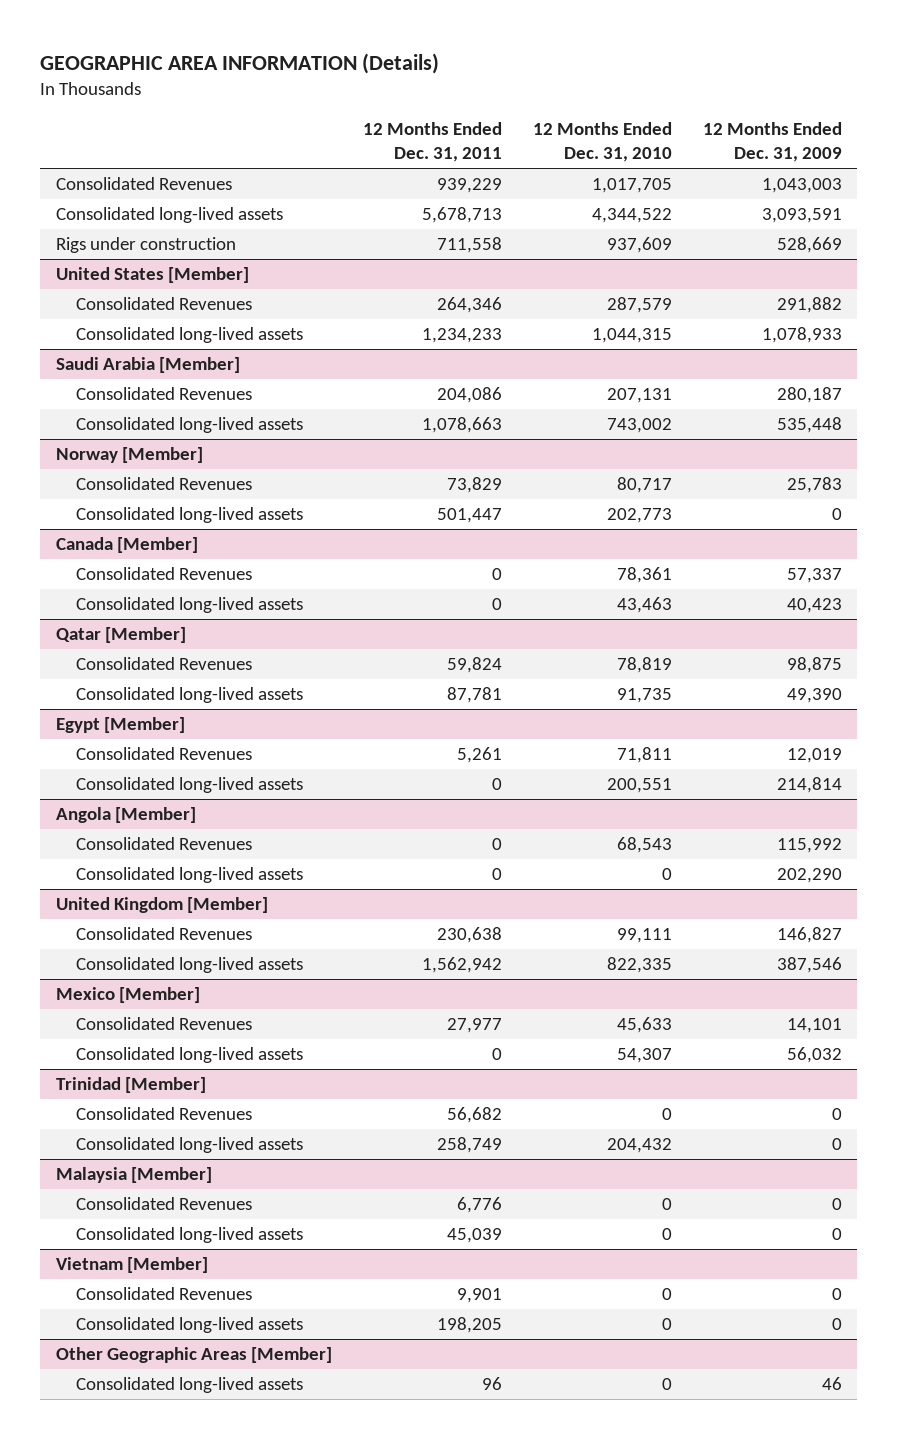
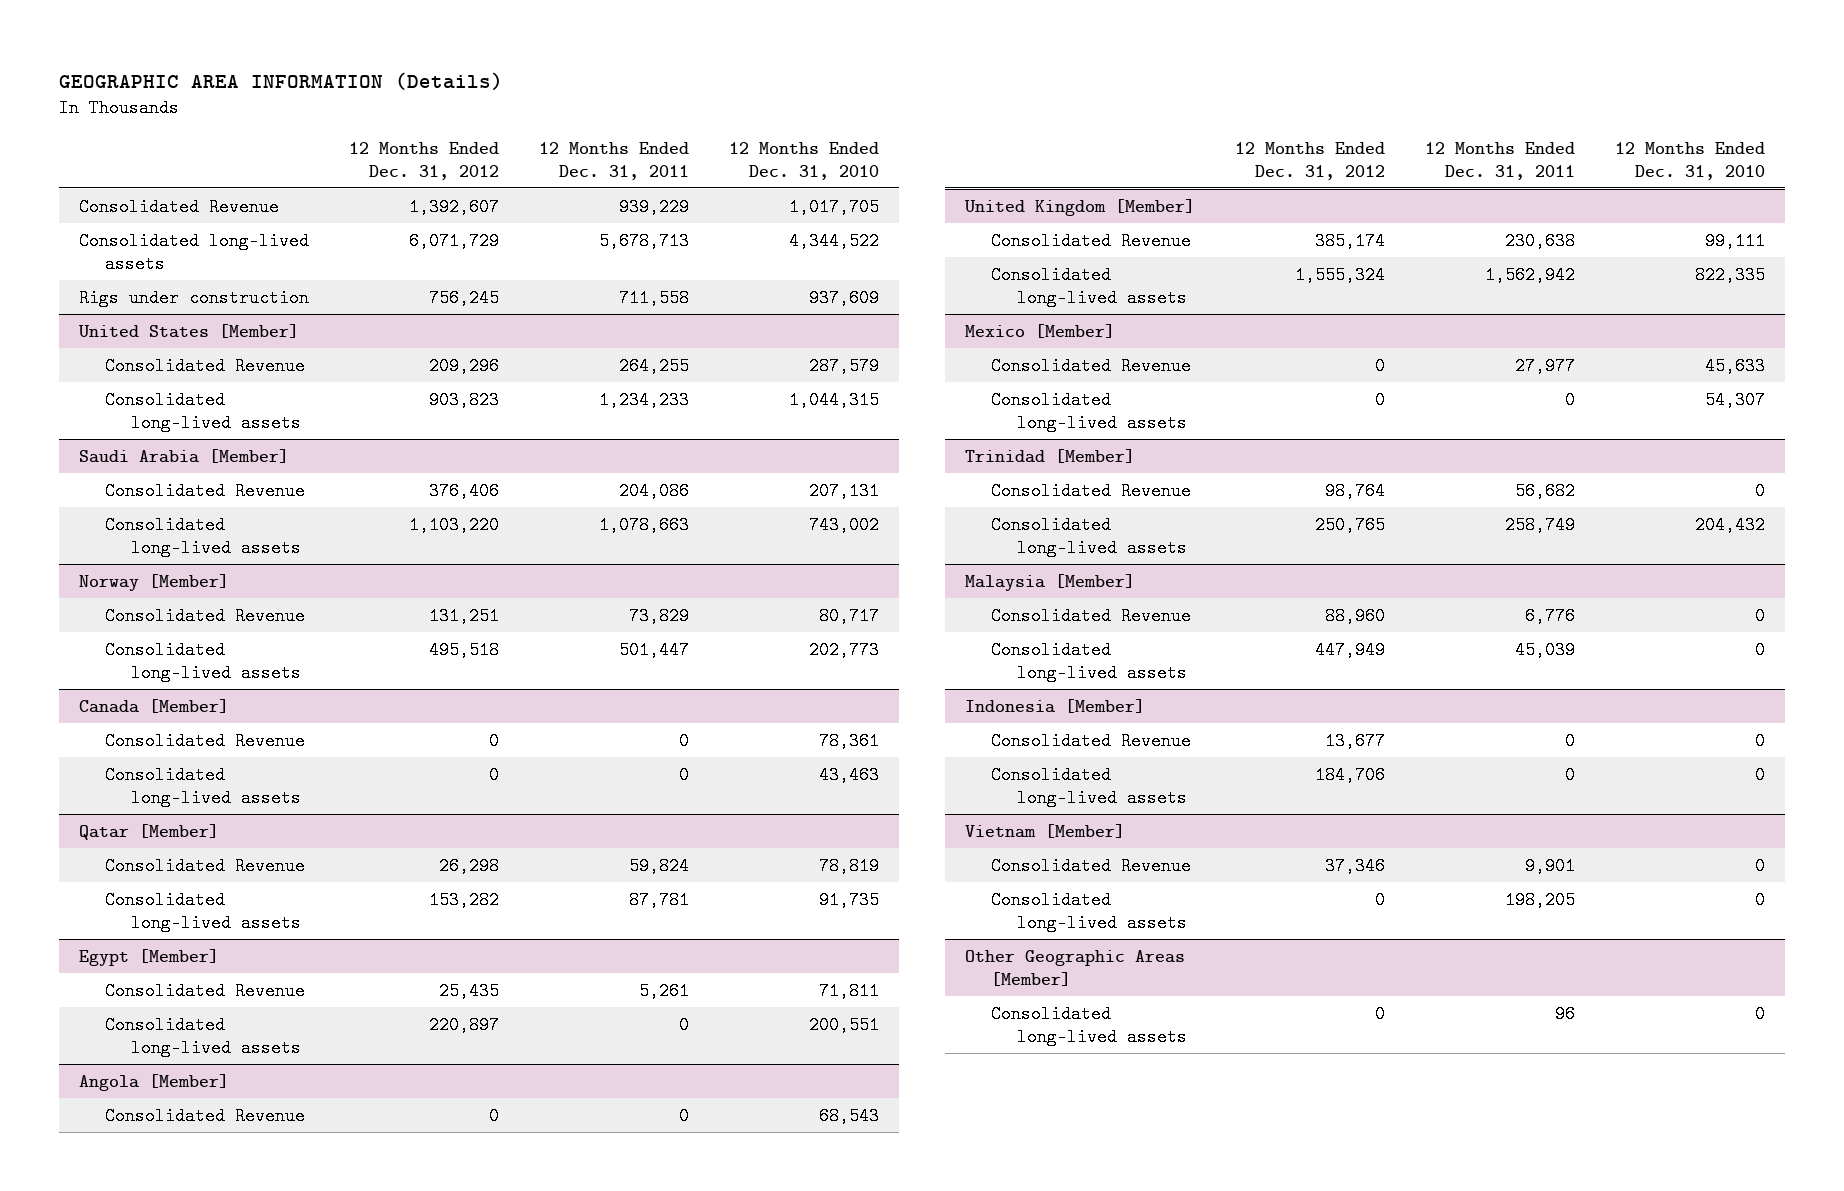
- | 12 Months Ended Dec. 31, 2011 | 12 Months Ended Dec. 31, 2010 | 12 Months Ended Dec. 31, 2009
+ | 12 Months Ended Dec. 31, 2012 | 12 Months Ended Dec. 31, 2011 | 12 Months Ended Dec. 31, 2010
- Consolidated Revenues | 939,229 | 1,017,705 | 1,043,003
+ Consolidated Revenue | 1,392,607 | 939,229 | 1,017,705
@ United States [Member]
- Consolidated Revenues | 264,346 | 287,579 | 291,882
+ Consolidated Revenue | 209,296 | 264,255 | 287,579
@ Saudi Arabia [Member]
- Consolidated Revenues | 204,086 | 207,131 | 280,187
+ Consolidated Revenue | 376,406 | 204,086 | 207,131
@ Norway [Member]
- Consolidated Revenues | 73,829 | 80,717 | 25,783
+ Consolidated Revenue | 131,251 | 73,829 | 80,717
@ Canada [Member]
- Consolidated Revenues | 0 | 78,361 | 57,337
+ Consolidated Revenue | 0 | 0 | 78,361
@ Qatar [Member]
- Consolidated Revenues | 59,824 | 78,819 | 98,875
+ Consolidated Revenue | 26,298 | 59,824 | 78,819
@ Egypt [Member]
- Consolidated Revenues | 5,261 | 71,811 | 12,019
+ Consolidated Revenue | 25,435 | 5,261 | 71,811
@ Angola [Member]
- Consolidated Revenues | 0 | 68,543 | 115,992
- Consolidated long-lived assets | 0 | 0 | 202,290
+ Consolidated Revenue | 0 | 0 | 68,543
@ United Kingdom [Member]
- Consolidated Revenues | 230,638 | 99,111 | 146,827
+ Consolidated Revenue | 385,174 | 230,638 | 99,111
@ Mexico [Member]
- Consolidated Revenues | 27,977 | 45,633 | 14,101
+ Consolidated Revenue | 0 | 27,977 | 45,633
@ Trinidad [Member]
- Consolidated Revenues | 56,682 | 0 | 0
+ Consolidated Revenue | 98,764 | 56,682 | 0
@ Malaysia [Member]
- Consolidated Revenues | 6,776 | 0 | 0
+ Consolidated Revenue | 88,960 | 6,776 | 0
+ Indonesia [Member]
+ Consolidated Revenue | 13,677 | 0 | 0
+ Consolidated long-lived assets | 184,706 | 0 | 0
@ Vietnam [Member]
- Consolidated Revenues | 9,901 | 0 | 0
+ Consolidated Revenue | 37,346 | 9,901 | 0

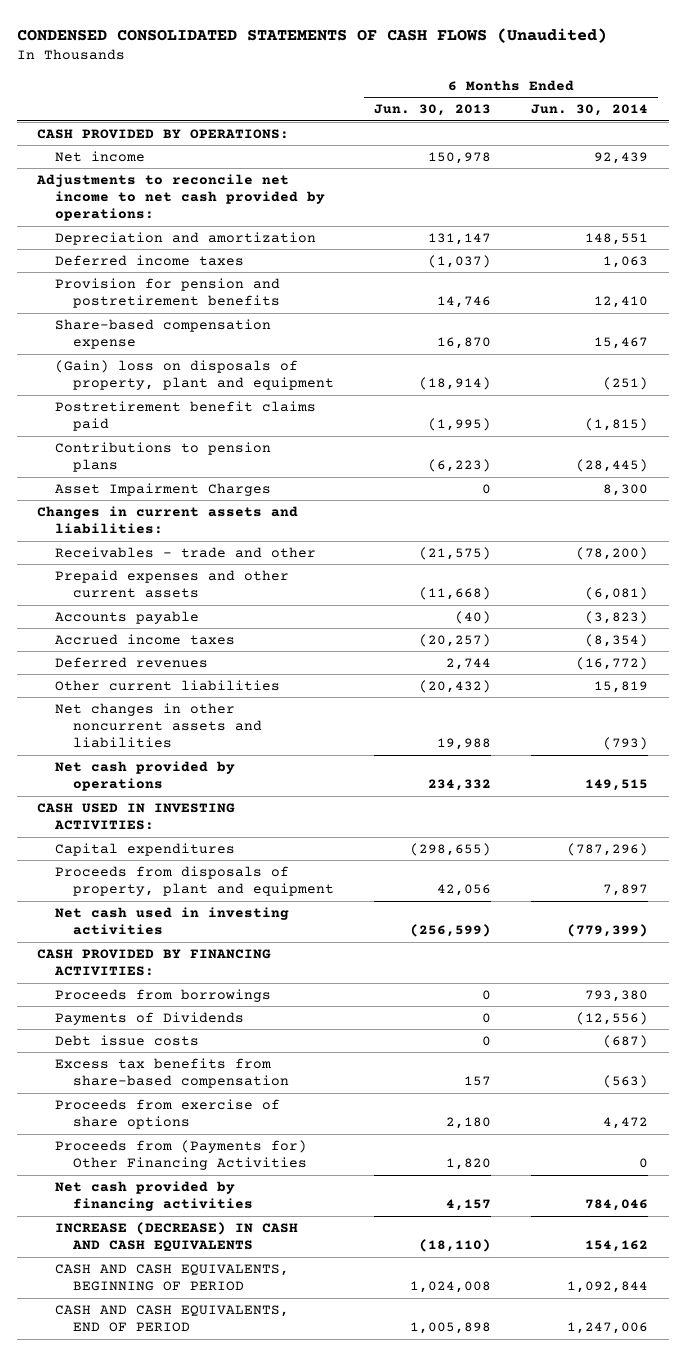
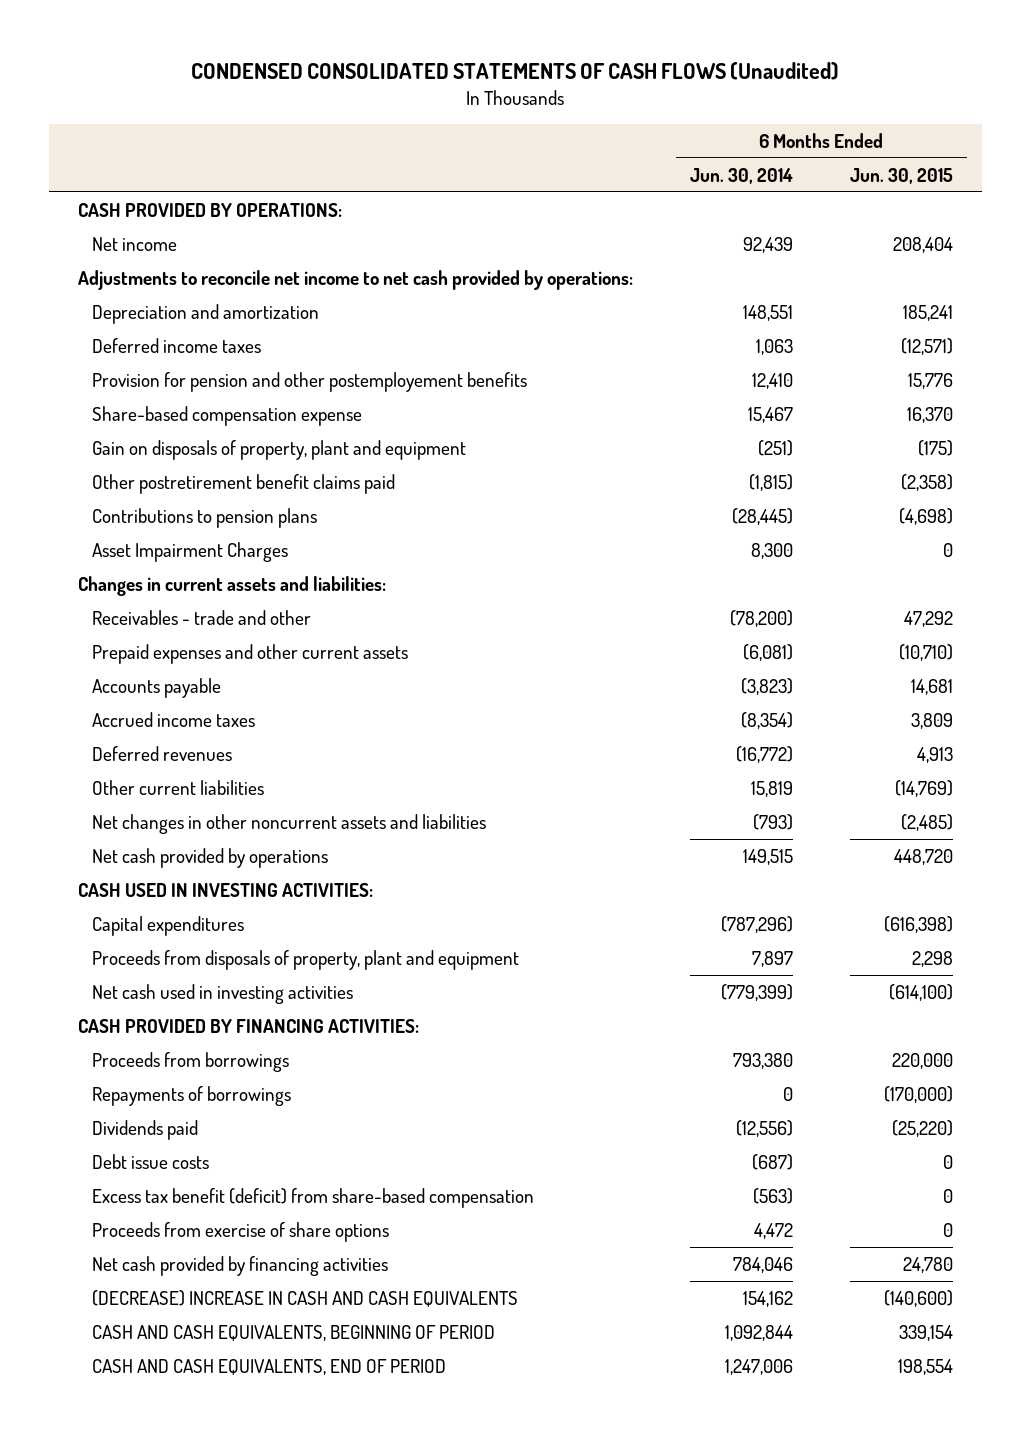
- | 6 Months Ended Jun. 30, 2013 | 6 Months Ended Jun. 30, 2014
+ | 6 Months Ended Jun. 30, 2014 | 6 Months Ended Jun. 30, 2015
- Provision for pension and postretirement benefits | 14,746 | 12,410
+ Provision for pension and other postemployement benefits | 12,410 | 15,776
- (Gain) loss on disposals of property, plant and equipment | (18,914) | (251)
- Postretirement benefit claims paid | (1,995) | (1,815)
+ Gain on disposals of property, plant and equipment | (251) | (175)
+ Other postretirement benefit claims paid | (1,815) | (2,358)
- Payments of Dividends | 0 | (12,556)
+ Repayments of borrowings | 0 | (170,000)
+ Dividends paid | (12,556) | (25,220)
- Excess tax benefits from share-based compensation | 157 | (563)
+ Excess tax benefit (deficit) from share-based compensation | (563) | 0
- Proceeds from (Payments for) Other Financing Activities | 1,820 | 0
- INCREASE (DECREASE) IN CASH AND CASH EQUIVALENTS | (18,110) | 154,162
+ (DECREASE) INCREASE IN CASH AND CASH EQUIVALENTS | 154,162 | (140,600)

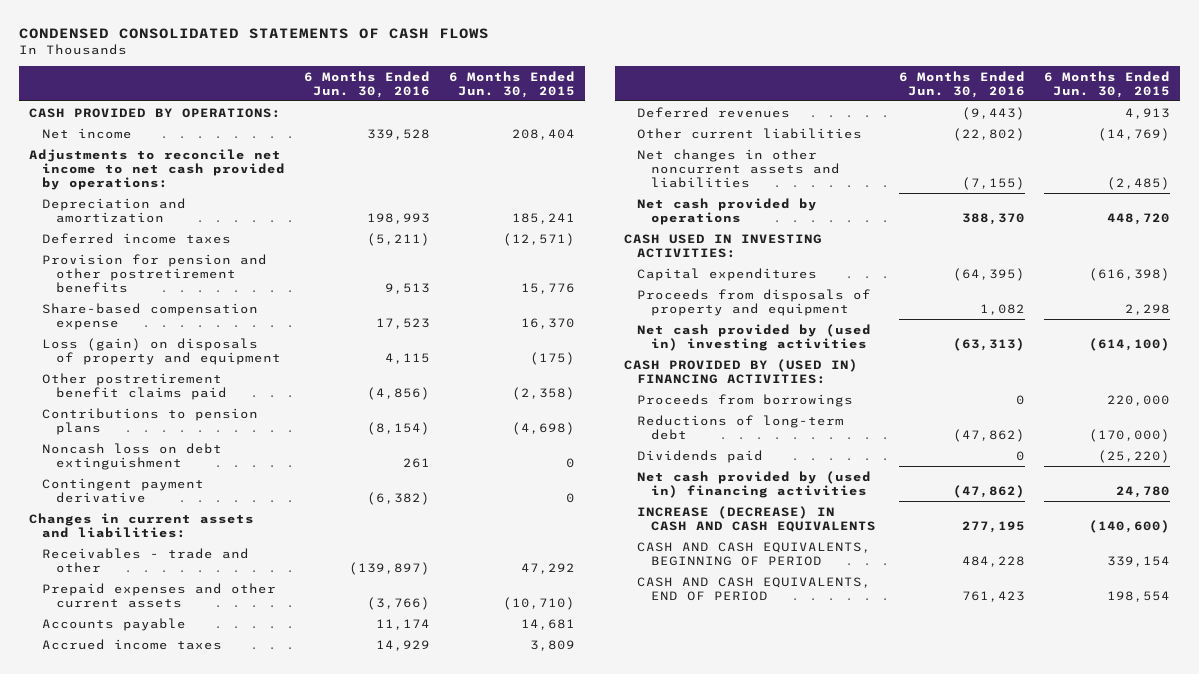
- CONDENSED CONSOLIDATED STATEMENTS OF CASH FLOWS (Unaudited)
+ CONDENSED CONSOLIDATED STATEMENTS OF CASH FLOWS
- | 6 Months Ended Jun. 30, 2014 | 6 Months Ended Jun. 30, 2015
+ | 6 Months Ended Jun. 30, 2016 | 6 Months Ended Jun. 30, 2015
- Provision for pension and other postemployement benefits | 12,410 | 15,776
+ Provision for pension and other postretirement benefits | 9,513 | 15,776
- Gain on disposals of property, plant and equipment | (251) | (175)
+ Loss (gain) on disposals of property and equipment | 4,115 | (175)
- Asset Impairment Charges | 8,300 | 0
+ Noncash loss on debt extinguishment | 261 | 0
+ Contingent payment derivative | (6,382) | 0
- Proceeds from disposals of property, plant and equipment | 7,897 | 2,298
- Net cash used in investing activities | (779,399) | (614,100)
- CASH PROVIDED BY FINANCING ACTIVITIES:
+ Proceeds from disposals of property and equipment | 1,082 | 2,298
+ Net cash provided by (used in) investing activities | (63,313) | (614,100)
+ CASH PROVIDED BY (USED IN) FINANCING ACTIVITIES:
- Repayments of borrowings | 0 | (170,000)
+ Reductions of long-term debt | (47,862) | (170,000)
- Debt issue costs | (687) | 0
- Excess tax benefit (deficit) from share-based compensation | (563) | 0
- Proceeds from exercise of share options | 4,472 | 0
- Net cash provided by financing activities | 784,046 | 24,780
- (DECREASE) INCREASE IN CASH AND CASH EQUIVALENTS | 154,162 | (140,600)
+ Net cash provided by (used in) financing activities | (47,862) | 24,780
+ INCREASE (DECREASE) IN CASH AND CASH EQUIVALENTS | 277,195 | (140,600)

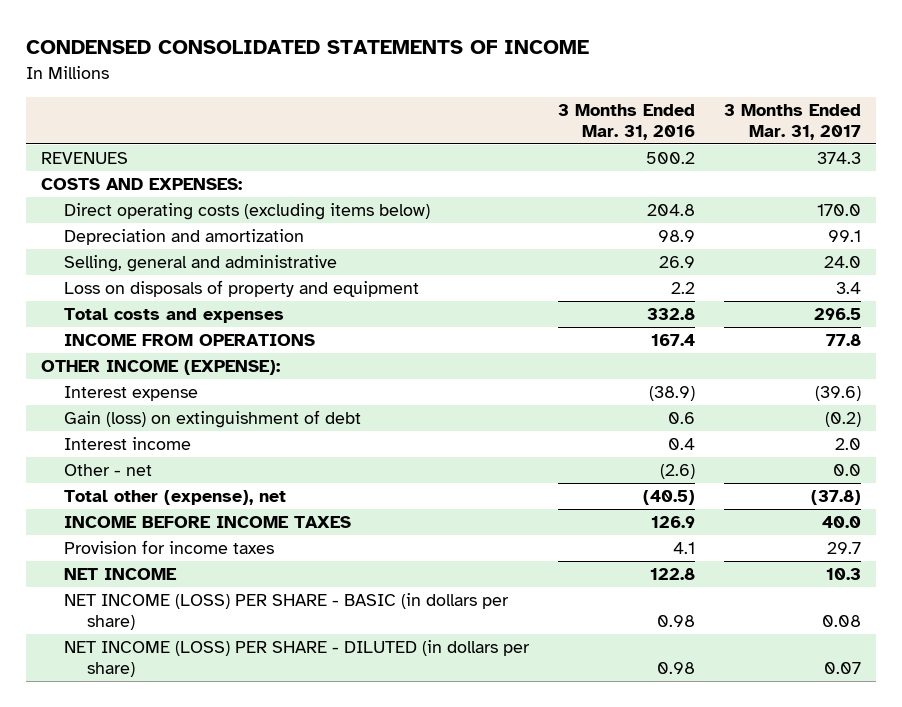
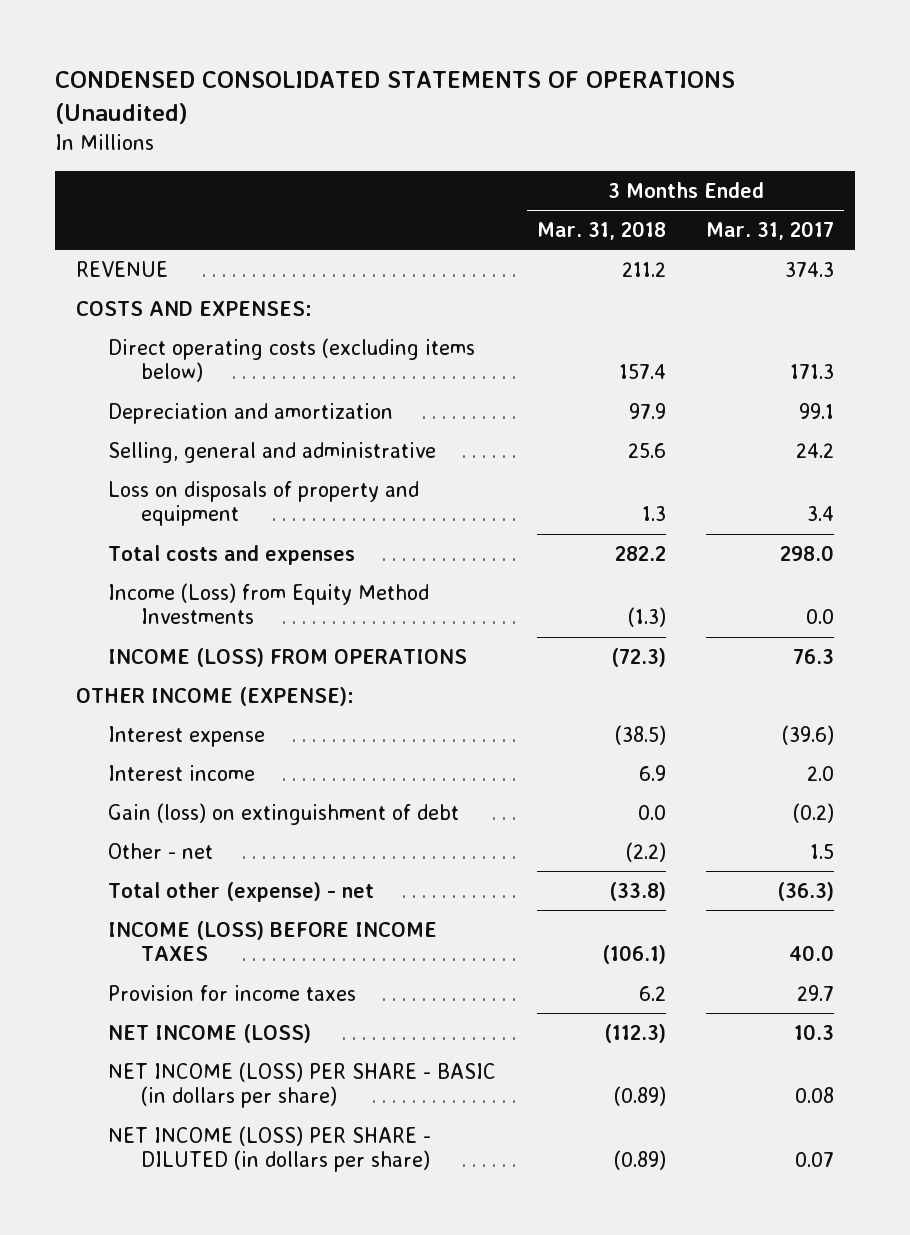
- CONDENSED CONSOLIDATED STATEMENTS OF INCOME
+ CONDENSED CONSOLIDATED STATEMENTS OF OPERATIONS (Unaudited)
- | 3 Months Ended Mar. 31, 2016 | 3 Months Ended Mar. 31, 2017
+ | 3 Months Ended Mar. 31, 2018 | 3 Months Ended Mar. 31, 2017
- REVENUES | 500.2 | 374.3
+ REVENUE | 211.2 | 374.3
- Direct operating costs (excluding items below) | 204.8 | 170.0
+ Direct operating costs (excluding items below) | 157.4 | 171.3
- Selling, general and administrative | 26.9 | 24.0
+ Selling, general and administrative | 25.6 | 24.2
- Total costs and expenses | 332.8 | 296.5
- INCOME FROM OPERATIONS | 167.4 | 77.8
+ Total costs and expenses | 282.2 | 298.0
+ Income (Loss) from Equity Method Investments | (1.3) | 0.0
+ INCOME (LOSS) FROM OPERATIONS | (72.3) | 76.3
- Other - net | (2.6) | 0.0
- Total other (expense), net | (40.5) | (37.8)
- INCOME BEFORE INCOME TAXES | 126.9 | 40.0
moved down: Gain (loss) on extinguishment of debt | 0.0 | (0.2)
+ Other - net | (2.2) | 1.5
+ Total other (expense) - net | (33.8) | (36.3)
+ INCOME (LOSS) BEFORE INCOME TAXES | (106.1) | 40.0
- NET INCOME | 122.8 | 10.3
+ NET INCOME (LOSS) | (112.3) | 10.3

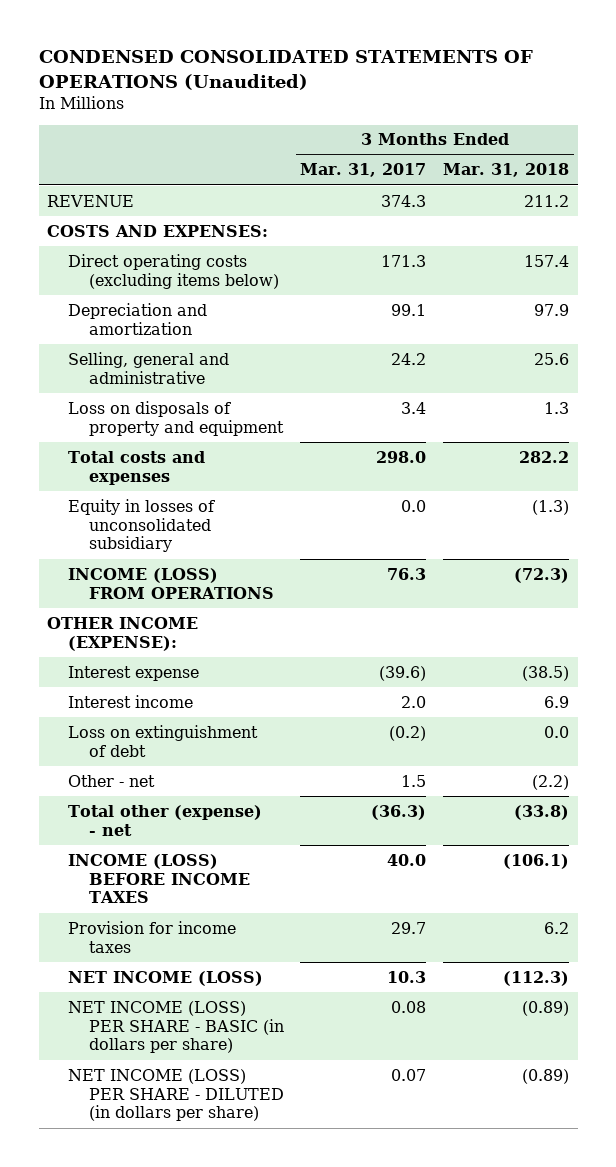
- | 3 Months Ended Mar. 31, 2018 | 3 Months Ended Mar. 31, 2017
+ | 3 Months Ended Mar. 31, 2017 | 3 Months Ended Mar. 31, 2018
- Income (Loss) from Equity Method Investments | (1.3) | 0.0
+ Equity in losses of unconsolidated subsidiary | 0.0 | (1.3)
- Gain (loss) on extinguishment of debt | 0.0 | (0.2)
+ Loss on extinguishment of debt | (0.2) | 0.0

